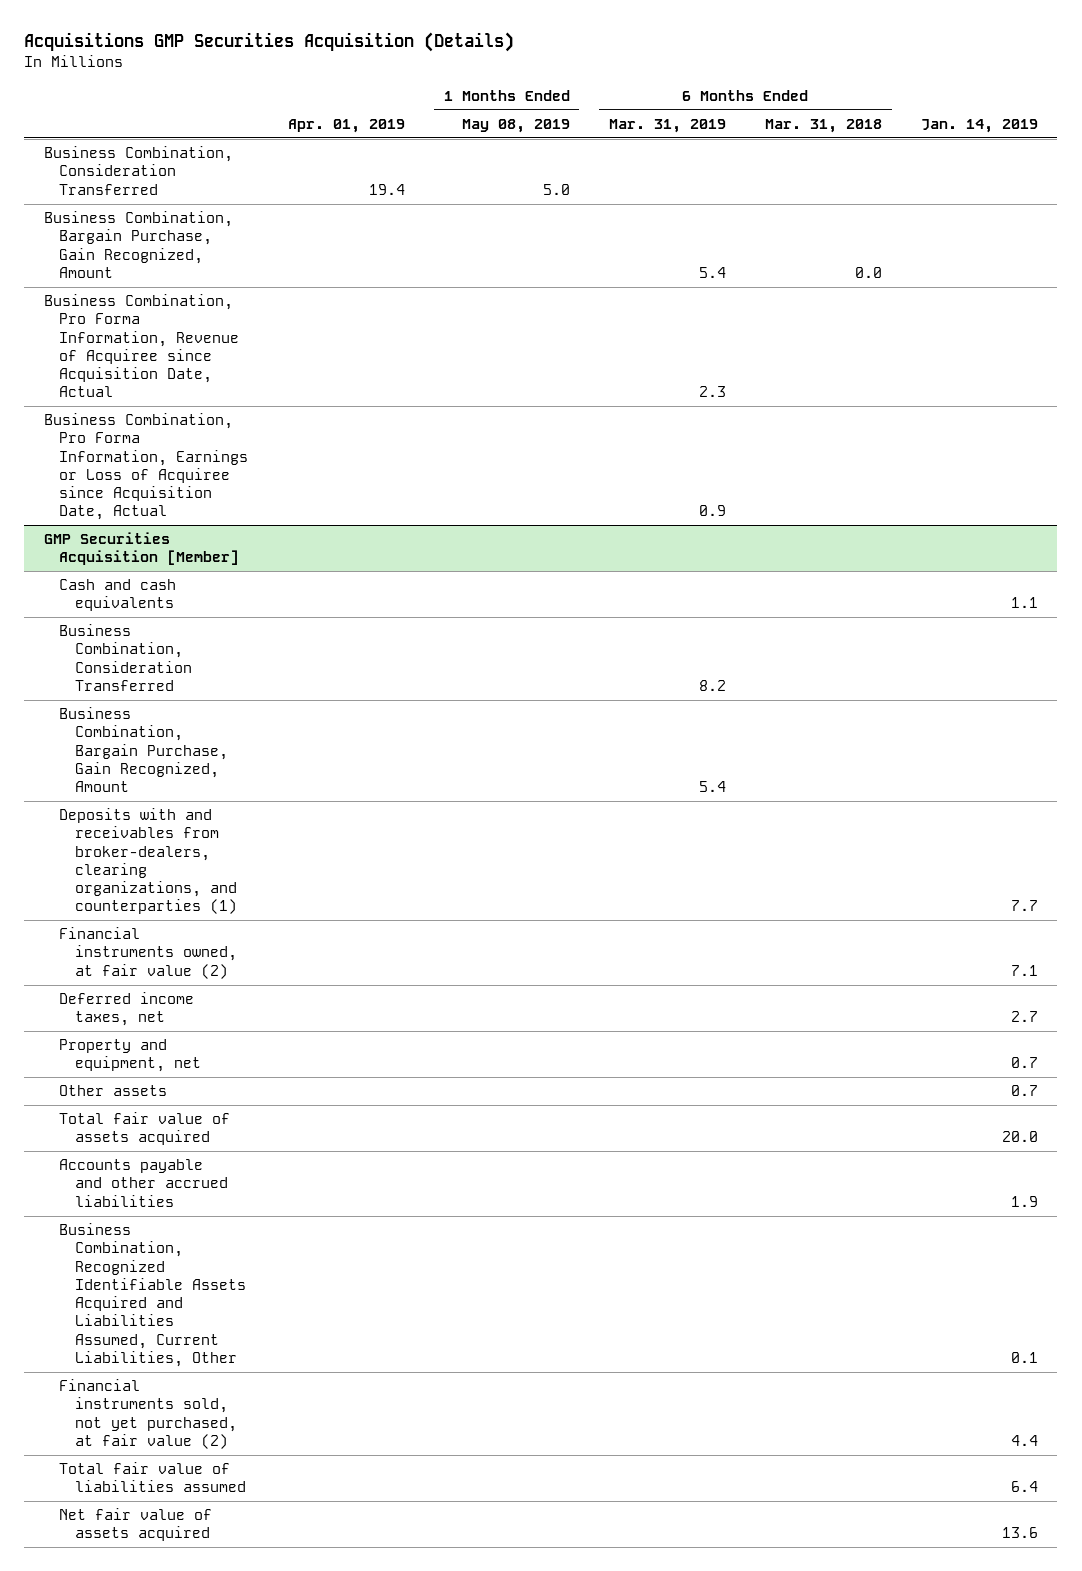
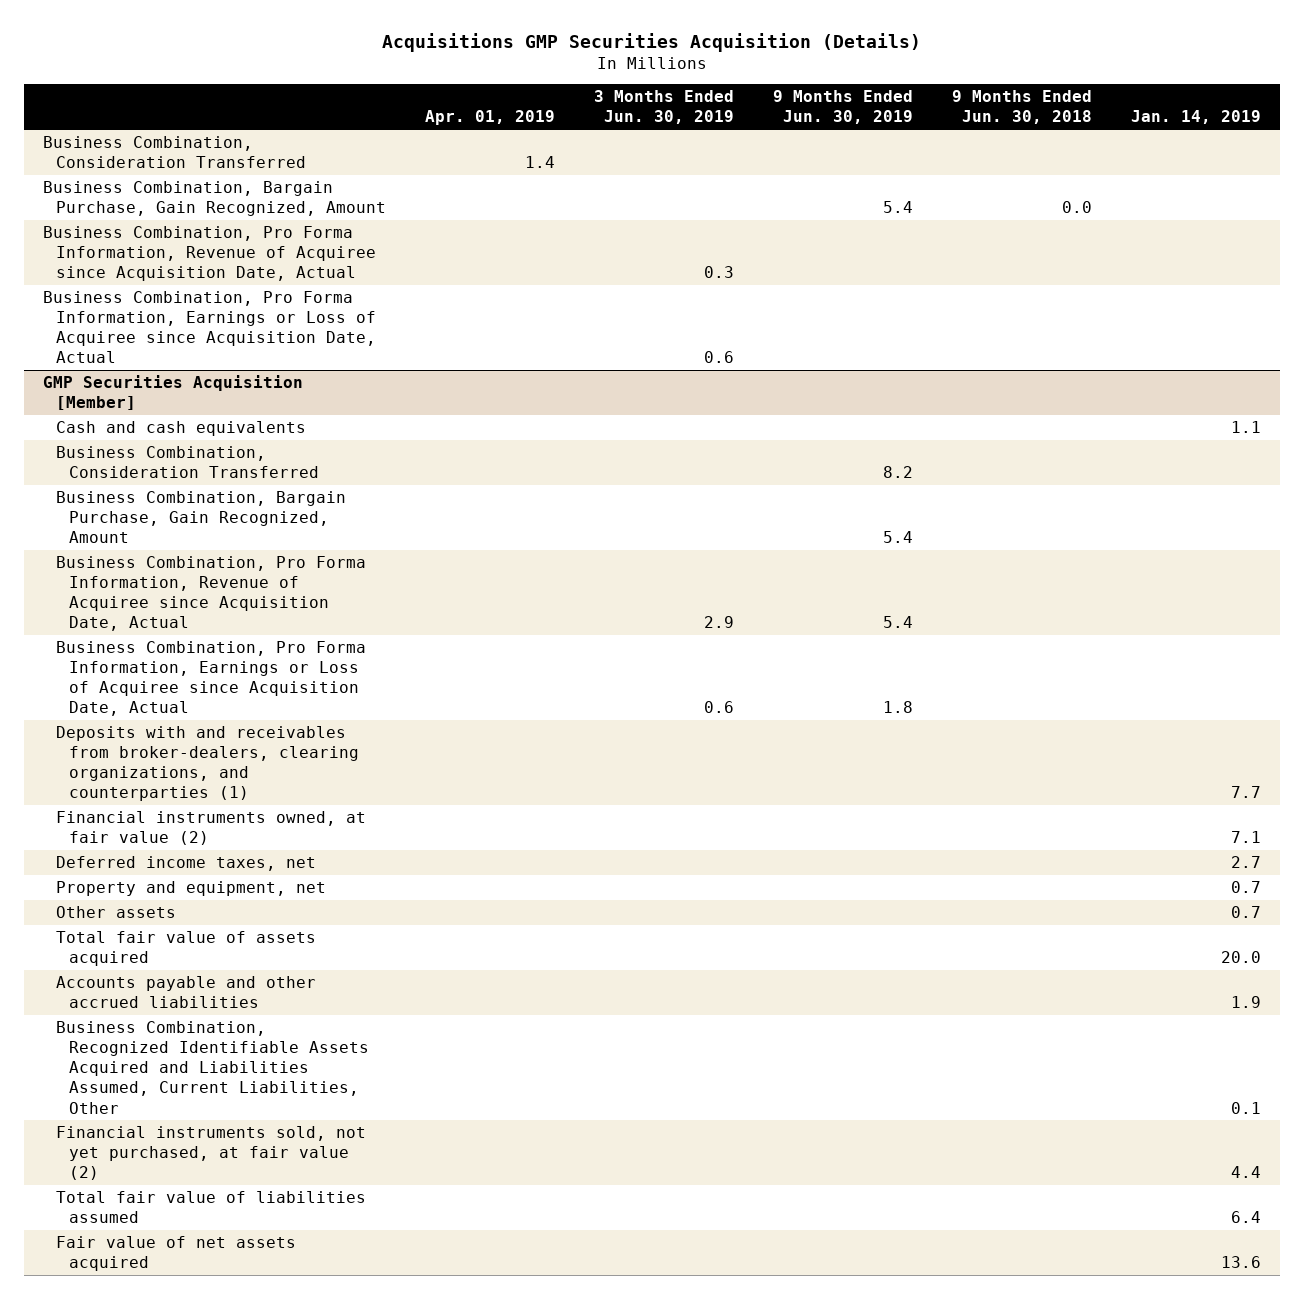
- | Apr. 01, 2019 | 1 Months Ended May 08, 2019 | 6 Months Ended Mar. 31, 2019 | 6 Months Ended Mar. 31, 2018 | Jan. 14, 2019
+ | Apr. 01, 2019 | 3 Months Ended Jun. 30, 2019 | 9 Months Ended Jun. 30, 2019 | 9 Months Ended Jun. 30, 2018 | Jan. 14, 2019
- Business Combination, Consideration Transferred | 19.4 | 5.0 | | |
+ Business Combination, Consideration Transferred | 1.4 | | | |
@ GMP Securities Acquisition [Member]
+ Business Combination, Pro Forma Information, Revenue of Acquiree since Acquisition Date, Actual | | 2.9 | 5.4 | |
+ Business Combination, Pro Forma Information, Earnings or Loss of Acquiree since Acquisition Date, Actual | | 0.6 | 1.8 | |
- Net fair value of assets acquired | | | | | 13.6
+ Fair value of net assets acquired | | | | | 13.6

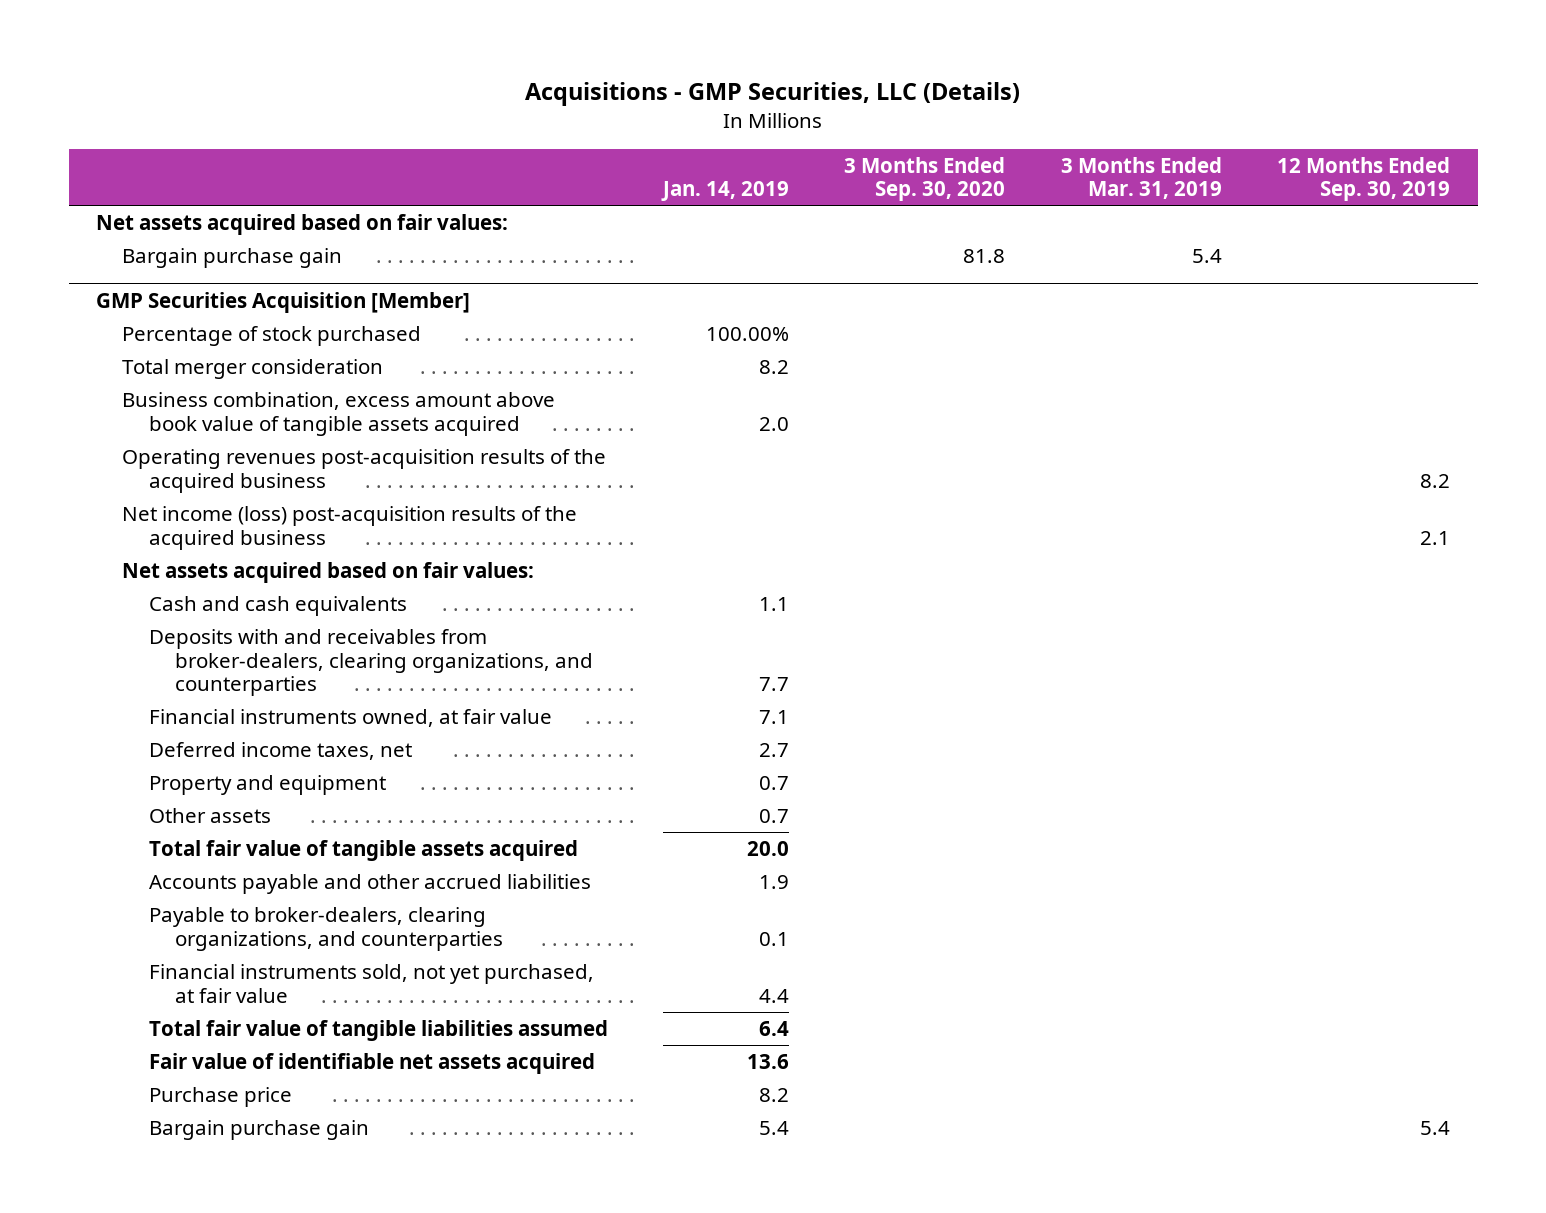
- Acquisitions GMP Securities Acquisition (Details)
+ Acquisitions - GMP Securities, LLC (Details)
- | Apr. 01, 2019 | 3 Months Ended Jun. 30, 2019 | 9 Months Ended Jun. 30, 2019 | 9 Months Ended Jun. 30, 2018 | Jan. 14, 2019
+ | Jan. 14, 2019 | 3 Months Ended Sep. 30, 2020 | 3 Months Ended Mar. 31, 2019 | 12 Months Ended Sep. 30, 2019
- Business Combination, Consideration Transferred | 1.4 | | | |
- Business Combination, Bargain Purchase, Gain Recognized, Amount | | | 5.4 | 0.0 |
- Business Combination, Pro Forma Information, Revenue of Acquiree since Acquisition Date, Actual | | 0.3 | | |
- Business Combination, Pro Forma Information, Earnings or Loss of Acquiree since Acquisition Date, Actual | | 0.6 | | |
+ Net assets acquired based on fair values:
+ Bargain purchase gain | | 81.8 | 5.4 |
@ GMP Securities Acquisition [Member]
+ Percentage of stock purchased | 100.00% | | |
+ Total merger consideration | 8.2 | | |
+ Business combination, excess amount above book value of tangible assets acquired | 2.0 | | |
+ Operating revenues post-acquisition results of the acquired business | | | | 8.2
+ Net income (loss) post-acquisition results of the acquired business | | | | 2.1
+ Net assets acquired based on fair values:
- Business Combination, Consideration Transferred | | | 8.2 | |
- Business Combination, Bargain Purchase, Gain Recognized, Amount | | | 5.4 | |
- Business Combination, Pro Forma Information, Revenue of Acquiree since Acquisition Date, Actual | | 2.9 | 5.4 | |
- Business Combination, Pro Forma Information, Earnings or Loss of Acquiree since Acquisition Date, Actual | | 0.6 | 1.8 | |
- Deposits with and receivables from broker-dealers, clearing organizations, and counterparties (1) | | | | | 7.7
- Financial instruments owned, at fair value (2) | | | | | 7.1
+ Deposits with and receivables from broker-dealers, clearing organizations, and counterparties | 7.7 | | |
+ Financial instruments owned, at fair value | 7.1 | | |
- Property and equipment, net | | | | | 0.7
+ Property and equipment | 0.7 | | |
- Total fair value of assets acquired | | | | | 20.0
+ Total fair value of tangible assets acquired | 20.0 | | |
- Business Combination, Recognized Identifiable Assets Acquired and Liabilities Assumed, Current Liabilities, Other | | | | | 0.1
- Financial instruments sold, not yet purchased, at fair value (2) | | | | | 4.4
- Total fair value of liabilities assumed | | | | | 6.4
- Fair value of net assets acquired | | | | | 13.6
+ Payable to broker-dealers, clearing organizations, and counterparties | 0.1 | | |
+ Financial instruments sold, not yet purchased, at fair value | 4.4 | | |
+ Total fair value of tangible liabilities assumed | 6.4 | | |
+ Fair value of identifiable net assets acquired | 13.6 | | |
+ Purchase price | 8.2 | | |
+ Bargain purchase gain | 5.4 | | | 5.4

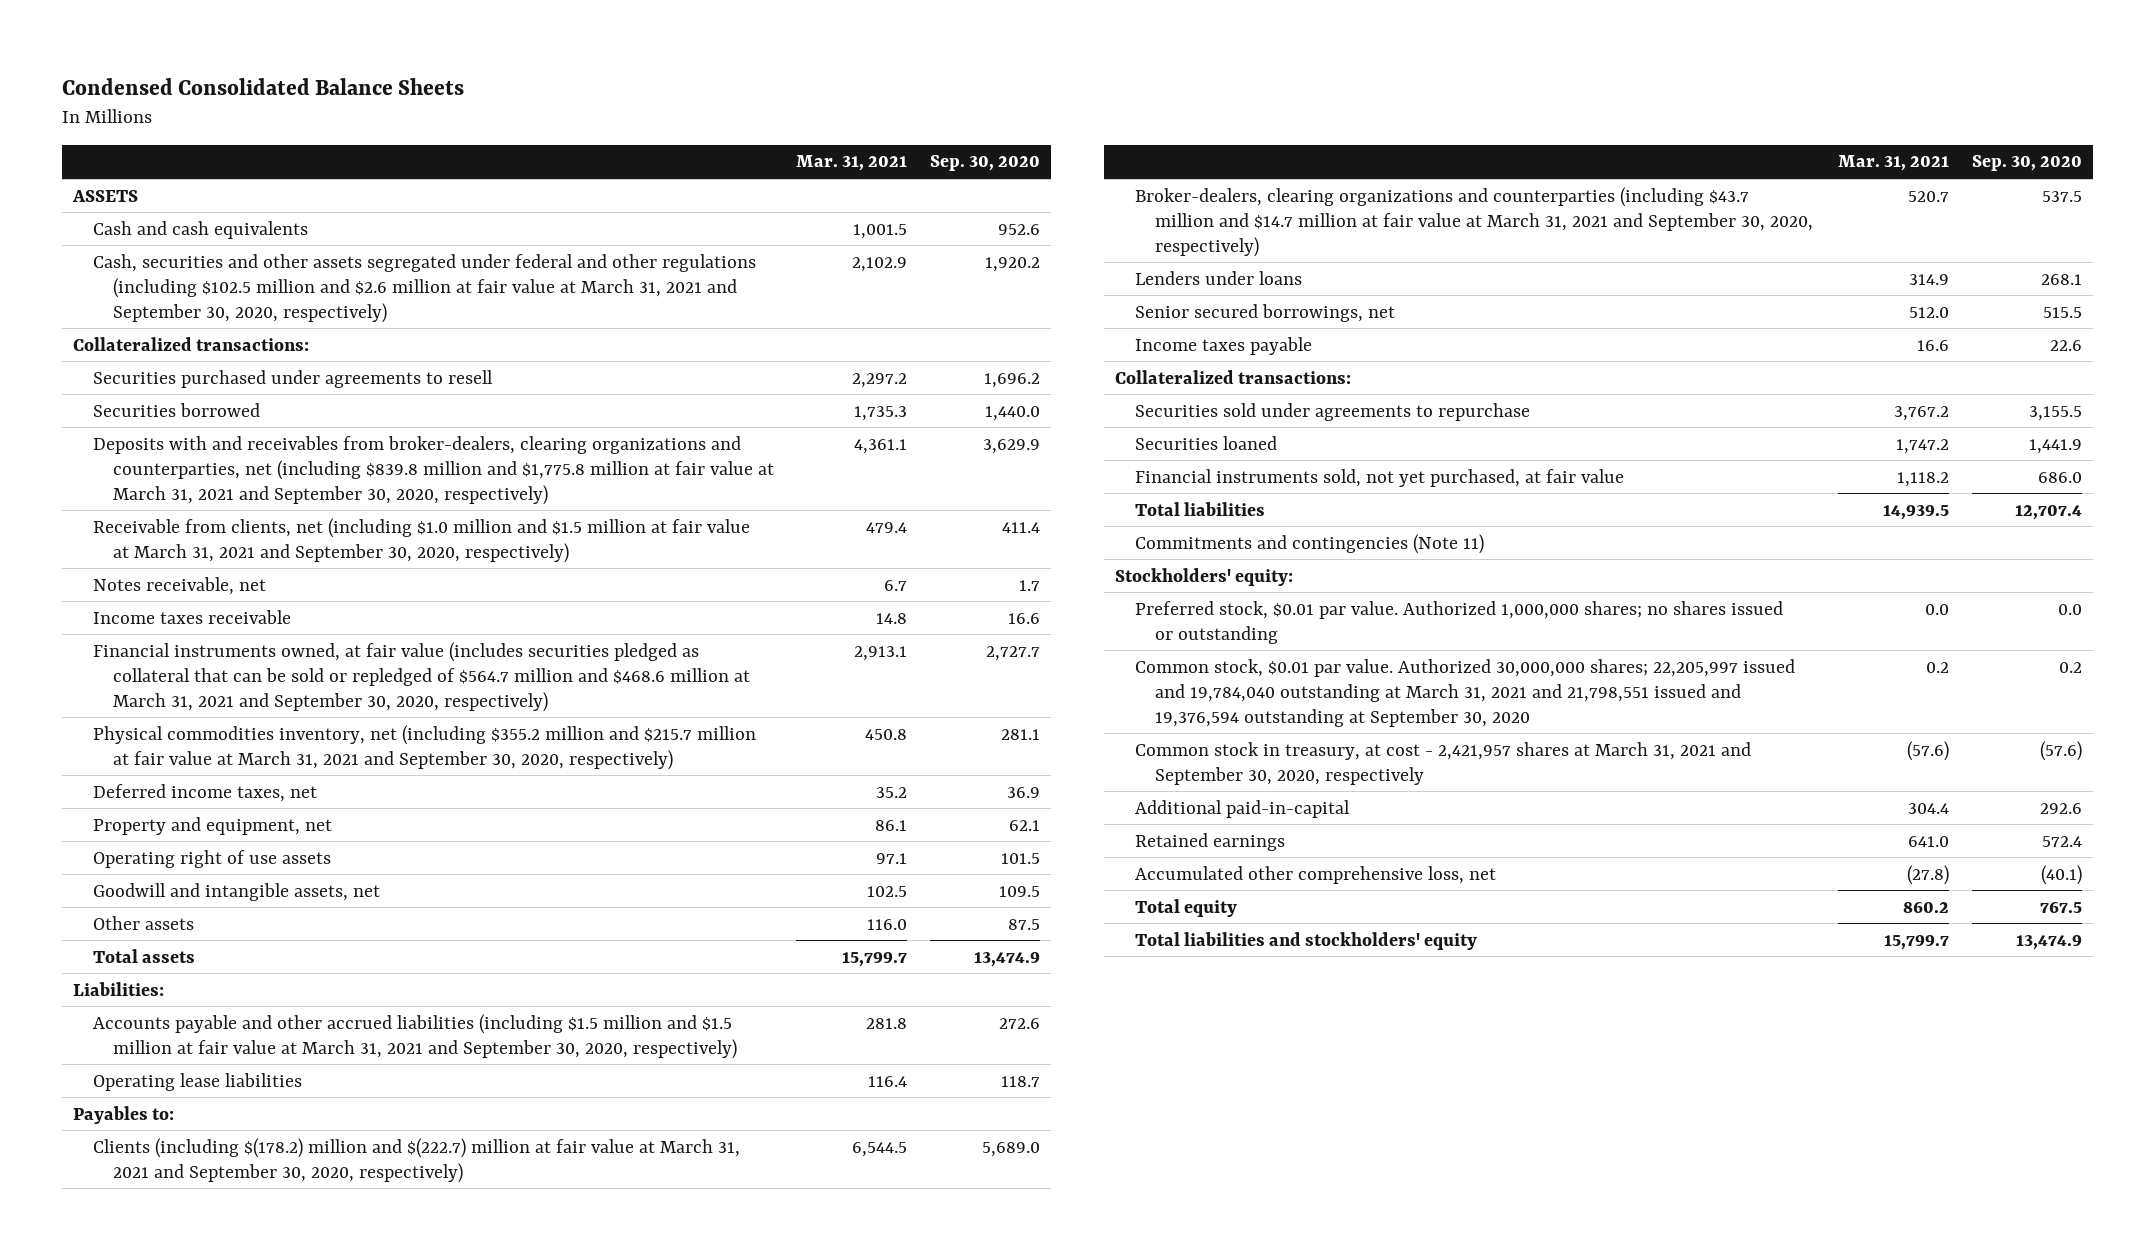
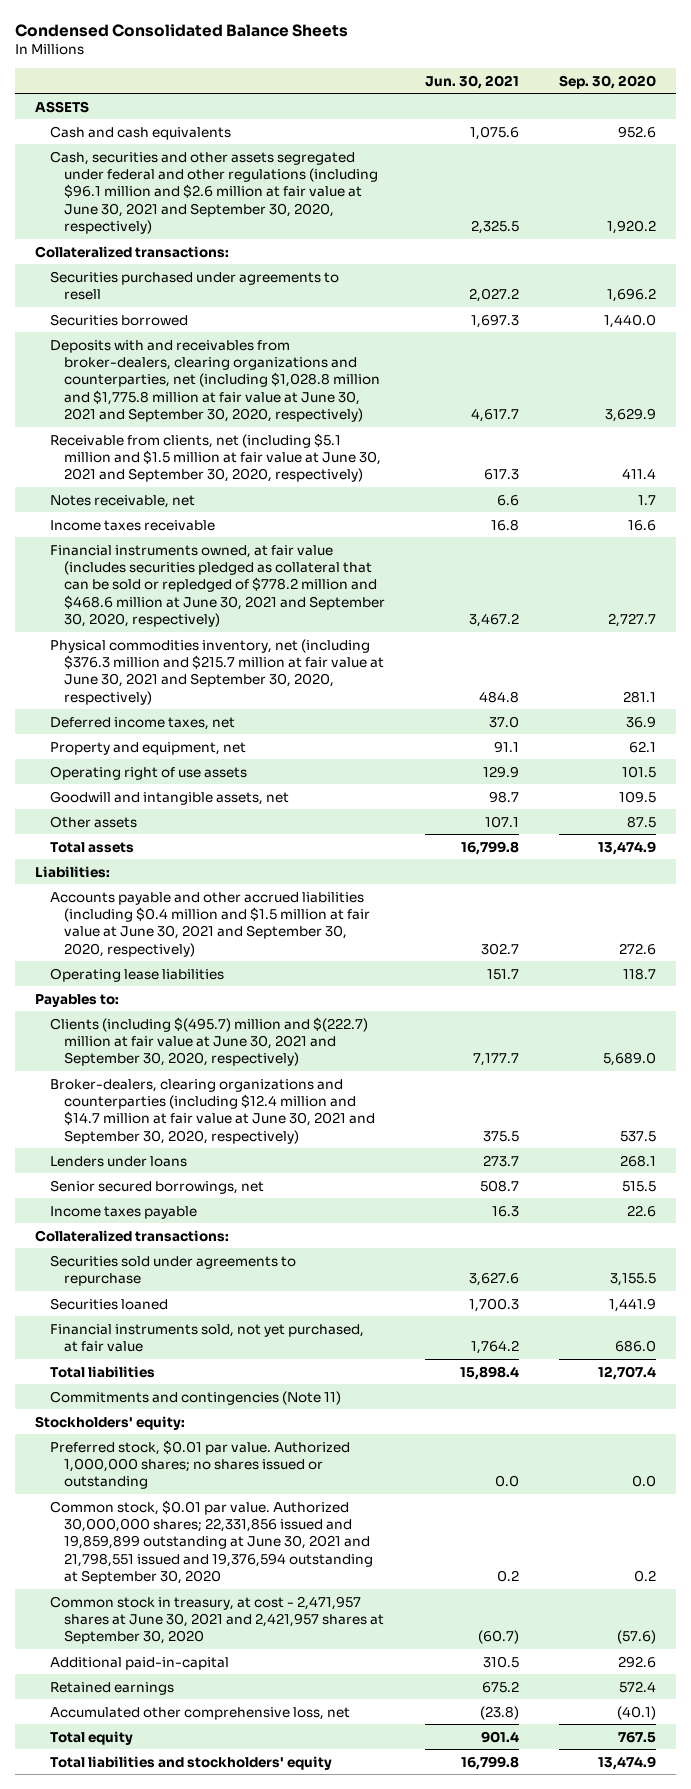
- | Mar. 31, 2021 | Sep. 30, 2020
+ | Jun. 30, 2021 | Sep. 30, 2020
- Cash, securities and other assets segregated under federal and other regulations (including $102.5 million and $2.6 million at fair value at March 31, 2021 and September 30, 2020, respectively) | 2,102.9 | 1,920.2
+ Cash, securities and other assets segregated under federal and other regulations (including $96.1 million and $2.6 million at fair value at June 30, 2021 and September 30, 2020, respectively) | 2,325.5 | 1,920.2
- Deposits with and receivables from broker-dealers, clearing organizations and counterparties, net (including $839.8 million and $1,775.8 million at fair value at March 31, 2021 and September 30, 2020, respectively) | 4,361.1 | 3,629.9
- Receivable from clients, net (including $1.0 million and $1.5 million at fair value at March 31, 2021 and September 30, 2020, respectively) | 479.4 | 411.4
+ Deposits with and receivables from broker-dealers, clearing organizations and counterparties, net (including $1,028.8 million and $1,775.8 million at fair value at June 30, 2021 and September 30, 2020, respectively) | 4,617.7 | 3,629.9
+ Receivable from clients, net (including $5.1 million and $1.5 million at fair value at June 30, 2021 and September 30, 2020, respectively) | 617.3 | 411.4
- Financial instruments owned, at fair value (includes securities pledged as collateral that can be sold or repledged of $564.7 million and $468.6 million at March 31, 2021 and September 30, 2020, respectively) | 2,913.1 | 2,727.7
- Physical commodities inventory, net (including $355.2 million and $215.7 million at fair value at March 31, 2021 and September 30, 2020, respectively) | 450.8 | 281.1
+ Financial instruments owned, at fair value (includes securities pledged as collateral that can be sold or repledged of $778.2 million and $468.6 million at June 30, 2021 and September 30, 2020, respectively) | 3,467.2 | 2,727.7
+ Physical commodities inventory, net (including $376.3 million and $215.7 million at fair value at June 30, 2021 and September 30, 2020, respectively) | 484.8 | 281.1
- Accounts payable and other accrued liabilities (including $1.5 million and $1.5 million at fair value at March 31, 2021 and September 30, 2020, respectively) | 281.8 | 272.6
+ Accounts payable and other accrued liabilities (including $0.4 million and $1.5 million at fair value at June 30, 2021 and September 30, 2020, respectively) | 302.7 | 272.6
- Clients (including $(178.2) million and $(222.7) million at fair value at March 31, 2021 and September 30, 2020, respectively) | 6,544.5 | 5,689.0
- Broker-dealers, clearing organizations and counterparties (including $43.7 million and $14.7 million at fair value at March 31, 2021 and September 30, 2020, respectively) | 520.7 | 537.5
+ Clients (including $(495.7) million and $(222.7) million at fair value at June 30, 2021 and September 30, 2020, respectively) | 7,177.7 | 5,689.0
+ Broker-dealers, clearing organizations and counterparties (including $12.4 million and $14.7 million at fair value at June 30, 2021 and September 30, 2020, respectively) | 375.5 | 537.5
- Common stock, $0.01 par value. Authorized 30,000,000 shares; 22,205,997 issued and 19,784,040 outstanding at March 31, 2021 and 21,798,551 issued and 19,376,594 outstanding at September 30, 2020 | 0.2 | 0.2
- Common stock in treasury, at cost - 2,421,957 shares at March 31, 2021 and September 30, 2020, respectively | (57.6) | (57.6)
+ Common stock, $0.01 par value. Authorized 30,000,000 shares; 22,331,856 issued and 19,859,899 outstanding at June 30, 2021 and 21,798,551 issued and 19,376,594 outstanding at September 30, 2020 | 0.2 | 0.2
+ Common stock in treasury, at cost - 2,471,957 shares at June 30, 2021 and 2,421,957 shares at September 30, 2020 | (60.7) | (57.6)

